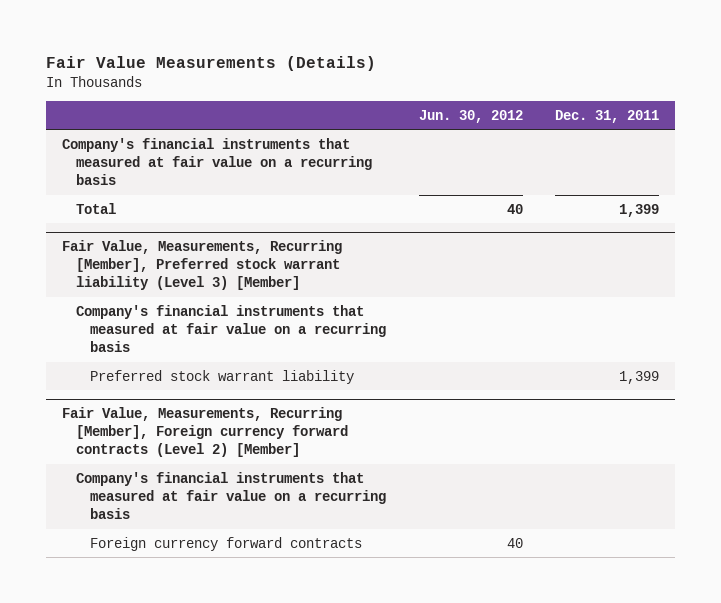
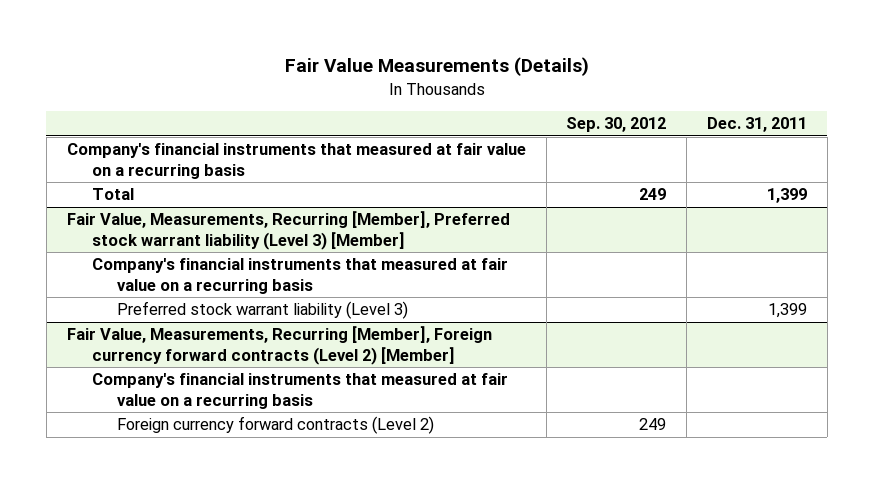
- | Jun. 30, 2012 | Dec. 31, 2011
+ | Sep. 30, 2012 | Dec. 31, 2011
@ Fair Value, Measurements, Recurring [Member], Preferred stock warrant liability (Level 3) [Member]
- Preferred stock warrant liability | | 1,399
+ Preferred stock warrant liability (Level 3) | | 1,399
@ Fair Value, Measurements, Recurring [Member], Foreign currency forward contracts (Level 2) [Member]
- Foreign currency forward contracts | 40 |
+ Foreign currency forward contracts (Level 2) | 249 |

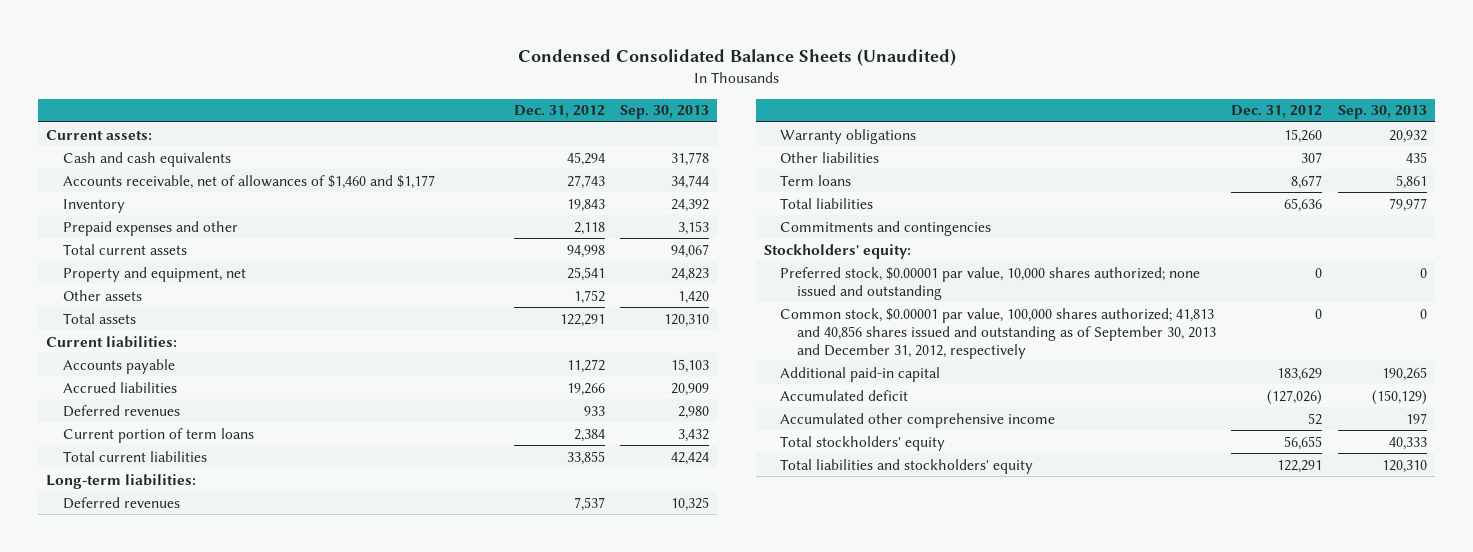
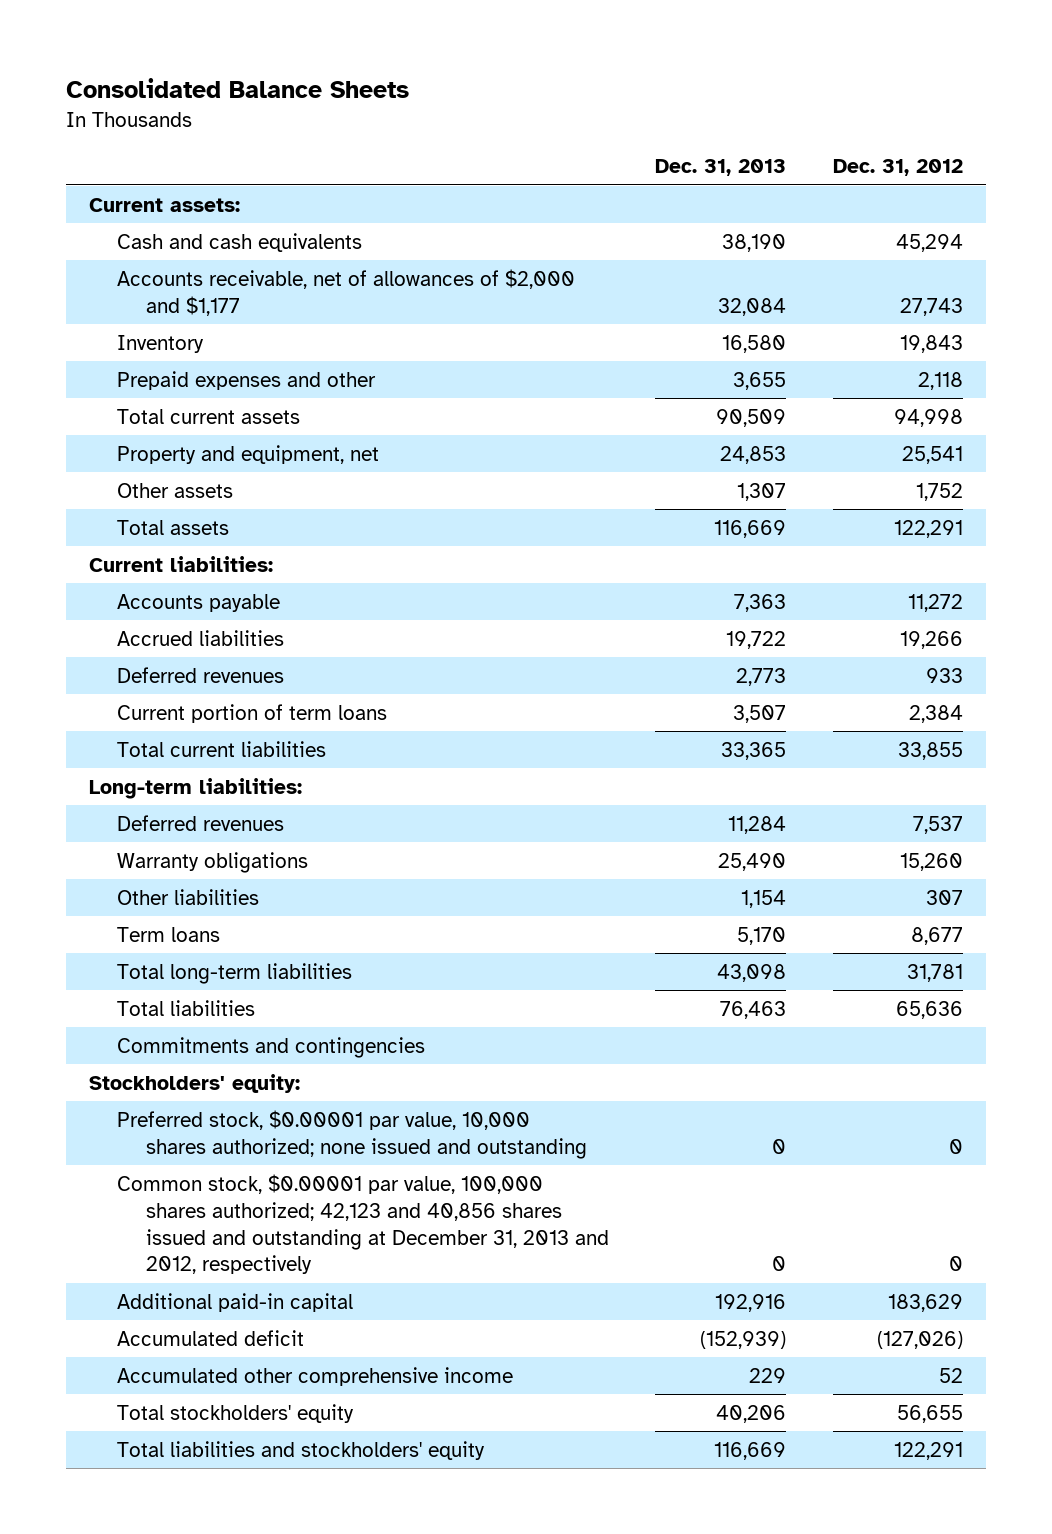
- Condensed Consolidated Balance Sheets (Unaudited)
+ Consolidated Balance Sheets
- | Dec. 31, 2012 | Sep. 30, 2013
+ | Dec. 31, 2013 | Dec. 31, 2012
- Accounts receivable, net of allowances of $1,460 and $1,177 | 27,743 | 34,744
+ Accounts receivable, net of allowances of $2,000 and $1,177 | 32,084 | 27,743
+ Total long-term liabilities | 43,098 | 31,781
- Common stock, $0.00001 par value, 100,000 shares authorized; 41,813 and 40,856 shares issued and outstanding as of September 30, 2013 and December 31, 2012, respectively | 0 | 0
+ Common stock, $0.00001 par value, 100,000 shares authorized; 42,123 and 40,856 shares issued and outstanding at December 31, 2013 and 2012, respectively | 0 | 0

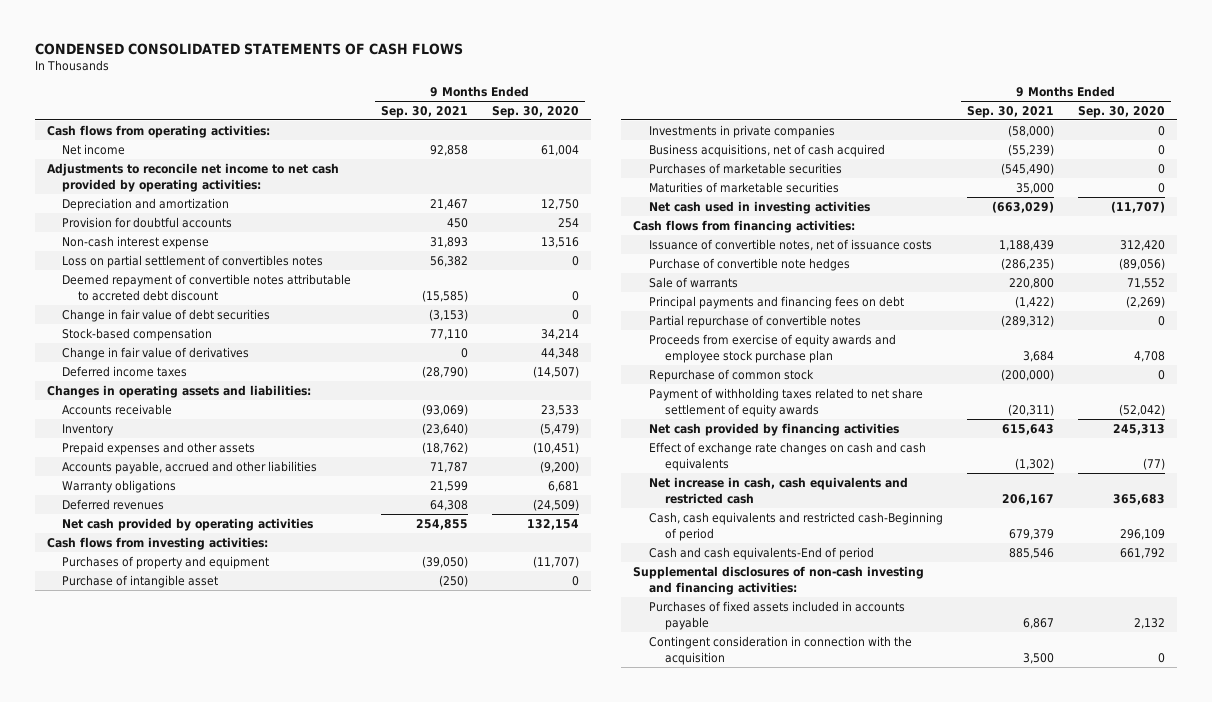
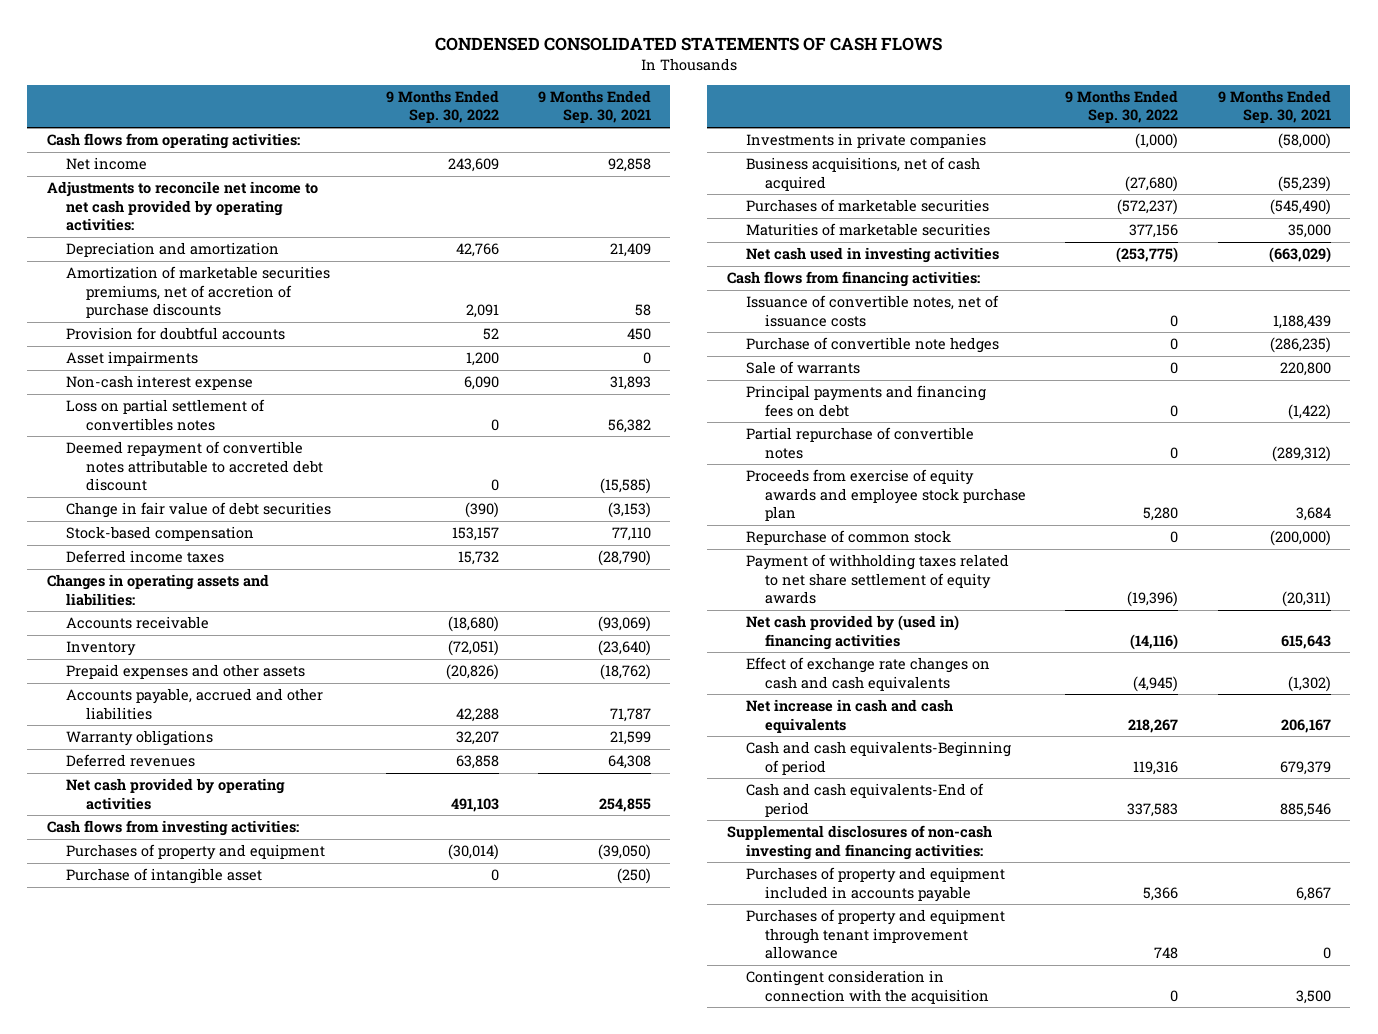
- | 9 Months Ended Sep. 30, 2021 | 9 Months Ended Sep. 30, 2020
+ | 9 Months Ended Sep. 30, 2022 | 9 Months Ended Sep. 30, 2021
- Depreciation and amortization | 21,467 | 12,750
+ Depreciation and amortization | 42,766 | 21,409
+ Amortization of marketable securities premiums, net of accretion of purchase discounts | 2,091 | 58
+ Asset impairments | 1,200 | 0
- Change in fair value of derivatives | 0 | 44,348
- Net cash provided by financing activities | 615,643 | 245,313
+ Net cash provided by (used in) financing activities | (14,116) | 615,643
- Net increase in cash, cash equivalents and restricted cash | 206,167 | 365,683
- Cash, cash equivalents and restricted cash-Beginning of period | 679,379 | 296,109
+ Net increase in cash and cash equivalents | 218,267 | 206,167
+ Cash and cash equivalents-Beginning of period | 119,316 | 679,379
- Purchases of fixed assets included in accounts payable | 6,867 | 2,132
+ Purchases of property and equipment included in accounts payable | 5,366 | 6,867
+ Purchases of property and equipment through tenant improvement allowance | 748 | 0

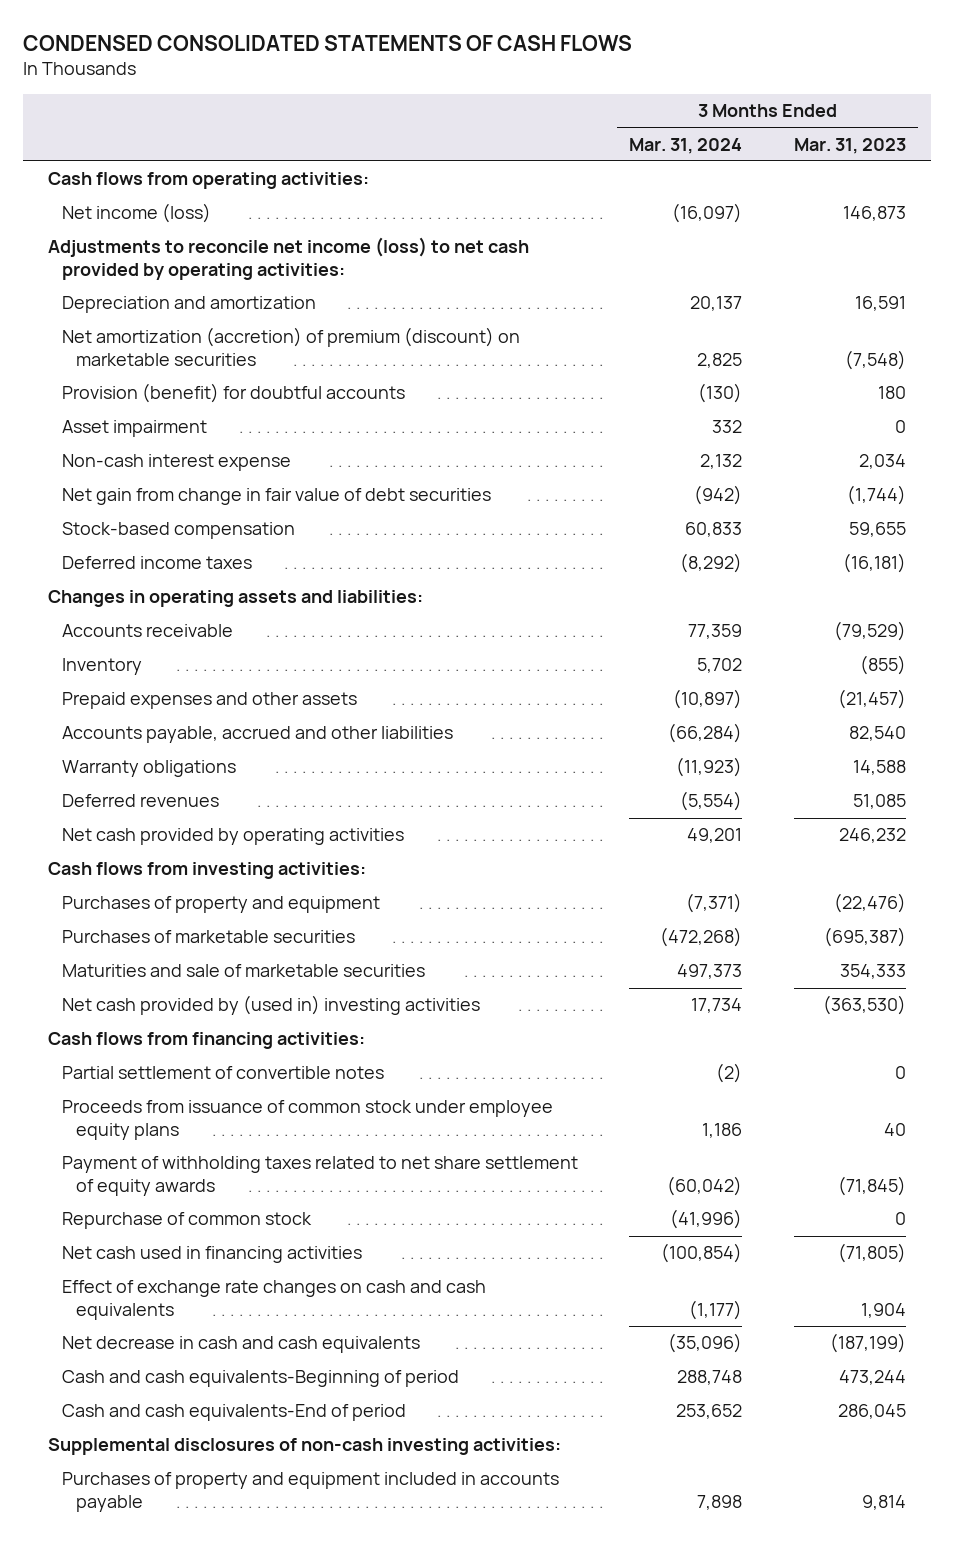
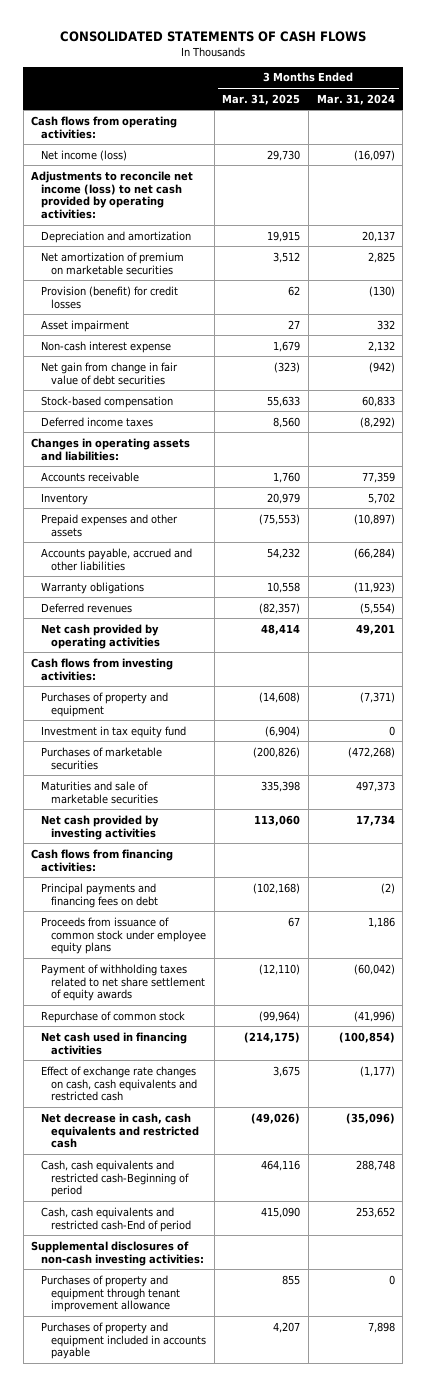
- CONDENSED CONSOLIDATED STATEMENTS OF CASH FLOWS
+ CONSOLIDATED STATEMENTS OF CASH FLOWS
- | 3 Months Ended Mar. 31, 2024 | 3 Months Ended Mar. 31, 2023
+ | 3 Months Ended Mar. 31, 2025 | 3 Months Ended Mar. 31, 2024
- Net amortization (accretion) of premium (discount) on marketable securities | 2,825 | (7,548)
- Provision (benefit) for doubtful accounts | (130) | 180
+ Net amortization of premium on marketable securities | 3,512 | 2,825
+ Provision (benefit) for credit losses | 62 | (130)
+ Investment in tax equity fund | (6,904) | 0
- Net cash provided by (used in) investing activities | 17,734 | (363,530)
+ Net cash provided by investing activities | 113,060 | 17,734
- Partial settlement of convertible notes | (2) | 0
+ Principal payments and financing fees on debt | (102,168) | (2)
- Effect of exchange rate changes on cash and cash equivalents | (1,177) | 1,904
- Net decrease in cash and cash equivalents | (35,096) | (187,199)
- Cash and cash equivalents-Beginning of period | 288,748 | 473,244
- Cash and cash equivalents-End of period | 253,652 | 286,045
+ Effect of exchange rate changes on cash, cash equivalents and restricted cash | 3,675 | (1,177)
+ Net decrease in cash, cash equivalents and restricted cash | (49,026) | (35,096)
+ Cash, cash equivalents and restricted cash-Beginning of period | 464,116 | 288,748
+ Cash, cash equivalents and restricted cash-End of period | 415,090 | 253,652
+ Purchases of property and equipment through tenant improvement allowance | 855 | 0

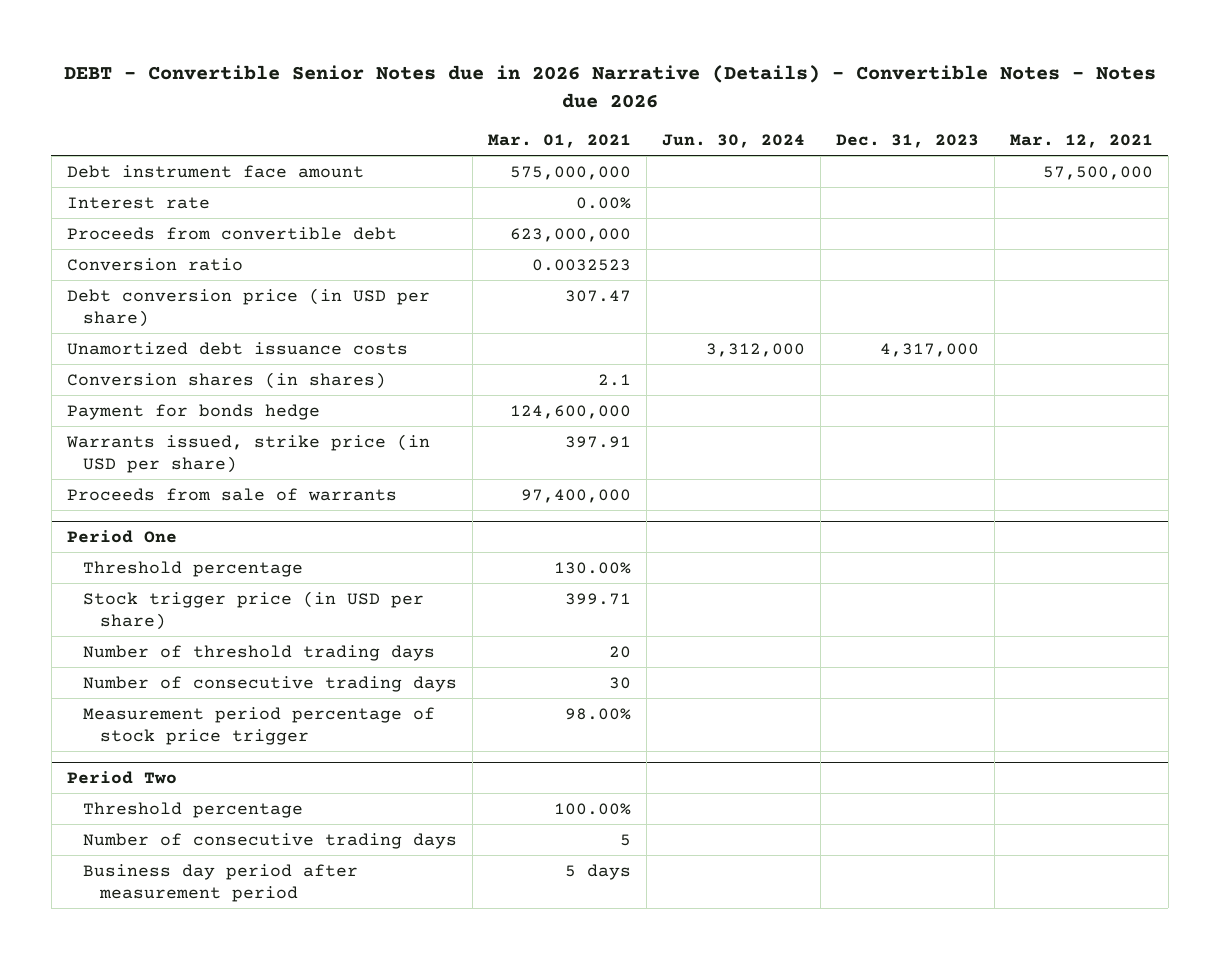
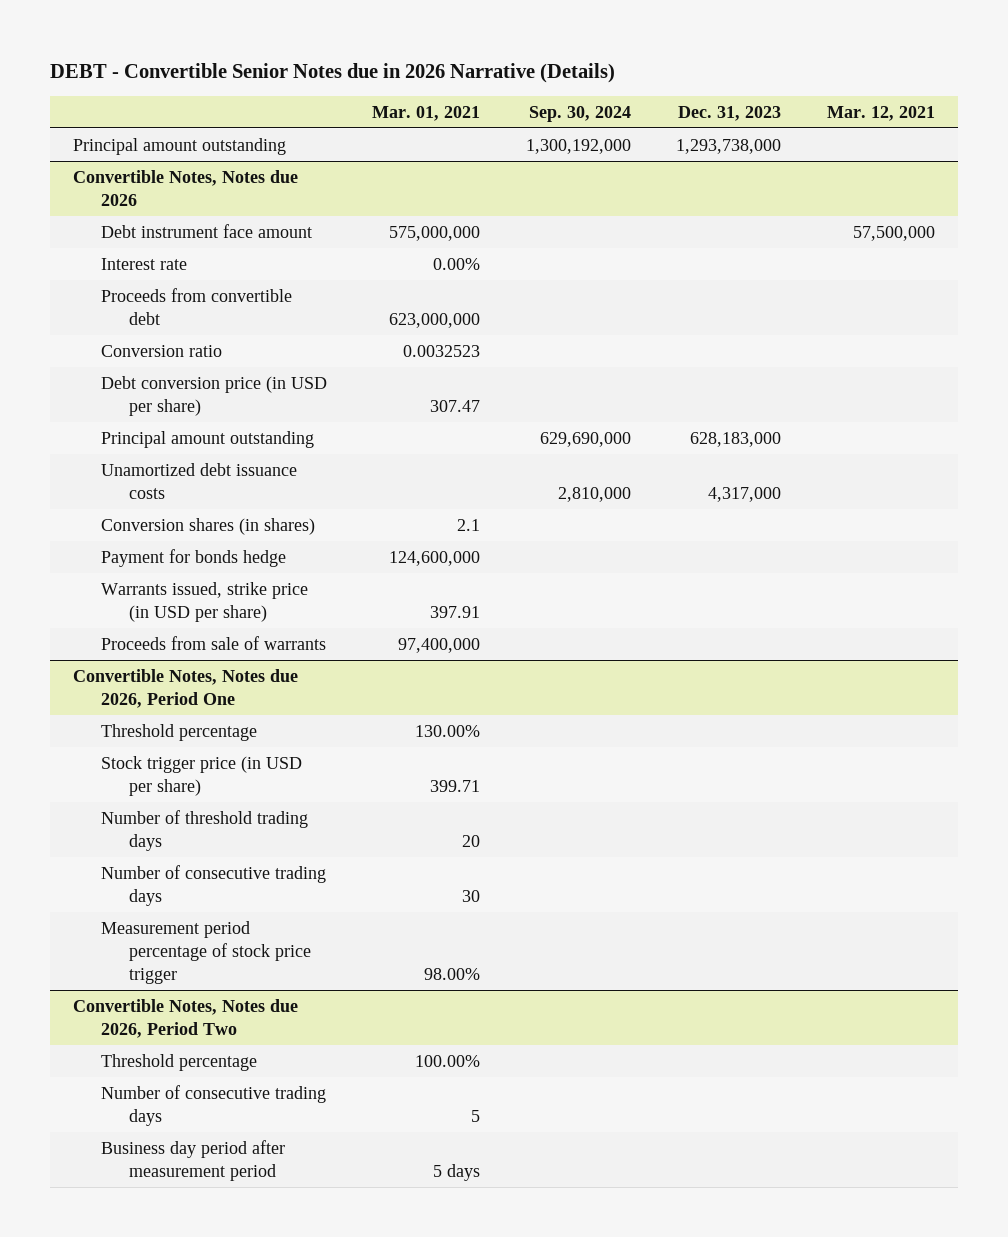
- DEBT - Convertible Senior Notes due in 2026 Narrative (Details) - Convertible Notes - Notes due 2026
+ DEBT - Convertible Senior Notes due in 2026 Narrative (Details)
- | Mar. 01, 2021 | Jun. 30, 2024 | Dec. 31, 2023 | Mar. 12, 2021
+ | Mar. 01, 2021 | Sep. 30, 2024 | Dec. 31, 2023 | Mar. 12, 2021
+ Principal amount outstanding | | 1,300,192,000 | 1,293,738,000 |
+ Convertible Notes, Notes due 2026
+ Principal amount outstanding | | 629,690,000 | 628,183,000 |
- Period One
+ Convertible Notes, Notes due 2026, Period One
- Period Two
+ Convertible Notes, Notes due 2026, Period Two

